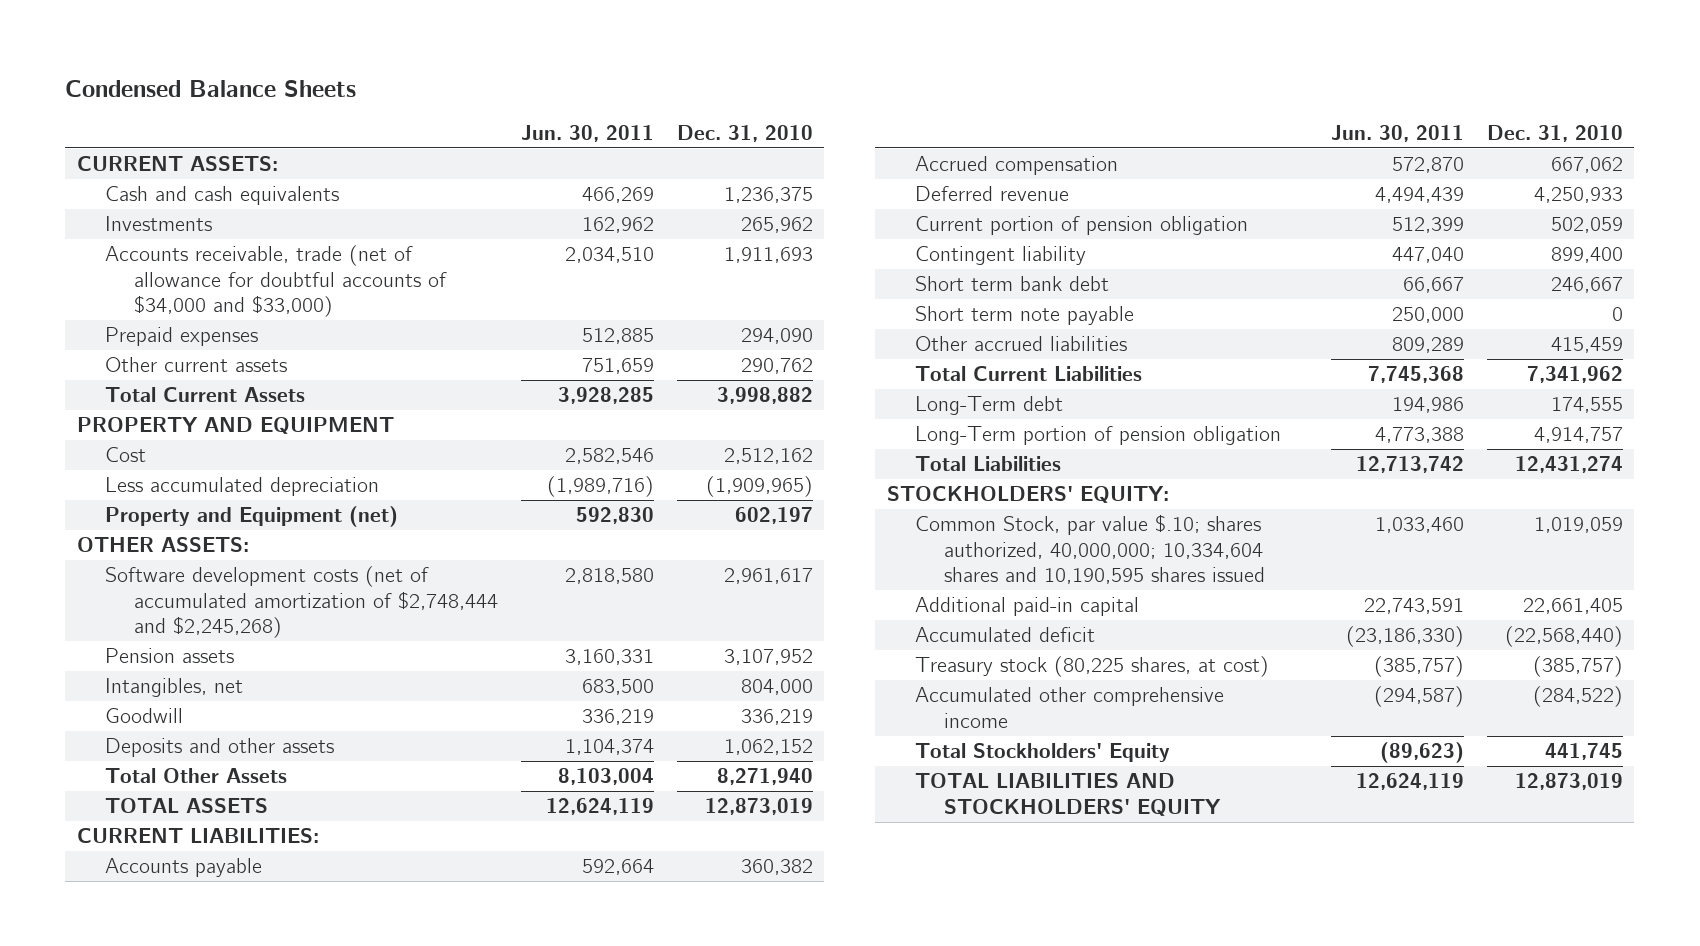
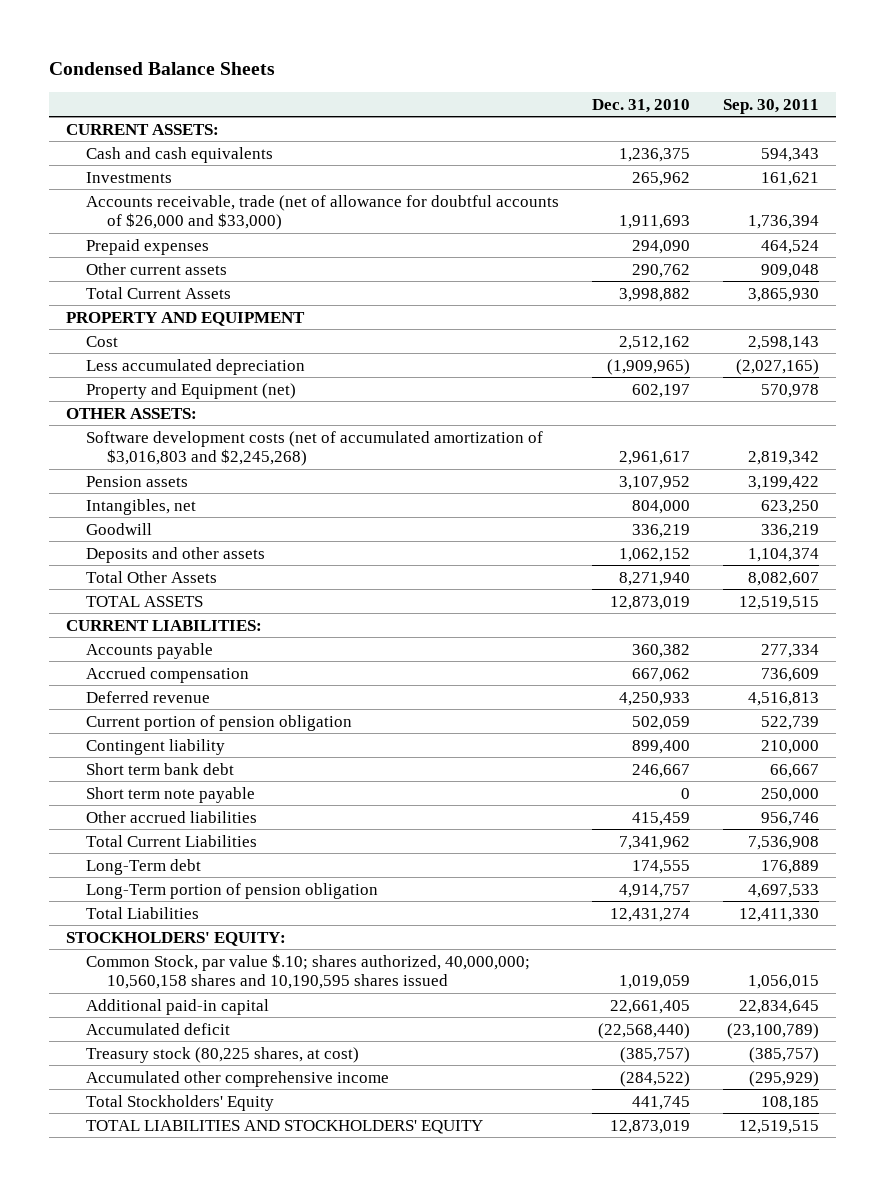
- | Jun. 30, 2011 | Dec. 31, 2010
+ | Dec. 31, 2010 | Sep. 30, 2011
- Accounts receivable, trade (net of allowance for doubtful accounts of $34,000 and $33,000) | 2,034,510 | 1,911,693
+ Accounts receivable, trade (net of allowance for doubtful accounts of $26,000 and $33,000) | 1,911,693 | 1,736,394
- Software development costs (net of accumulated amortization of $2,748,444 and $2,245,268) | 2,818,580 | 2,961,617
+ Software development costs (net of accumulated amortization of $3,016,803 and $2,245,268) | 2,961,617 | 2,819,342
- Common Stock, par value $.10; shares authorized, 40,000,000; 10,334,604 shares and 10,190,595 shares issued | 1,033,460 | 1,019,059
+ Common Stock, par value $.10; shares authorized, 40,000,000; 10,560,158 shares and 10,190,595 shares issued | 1,019,059 | 1,056,015

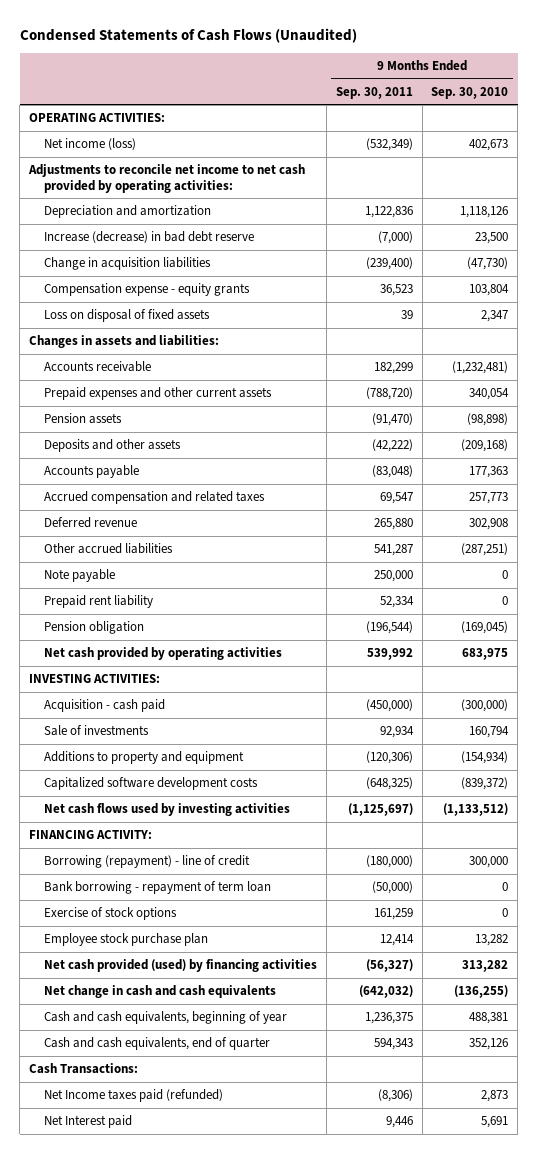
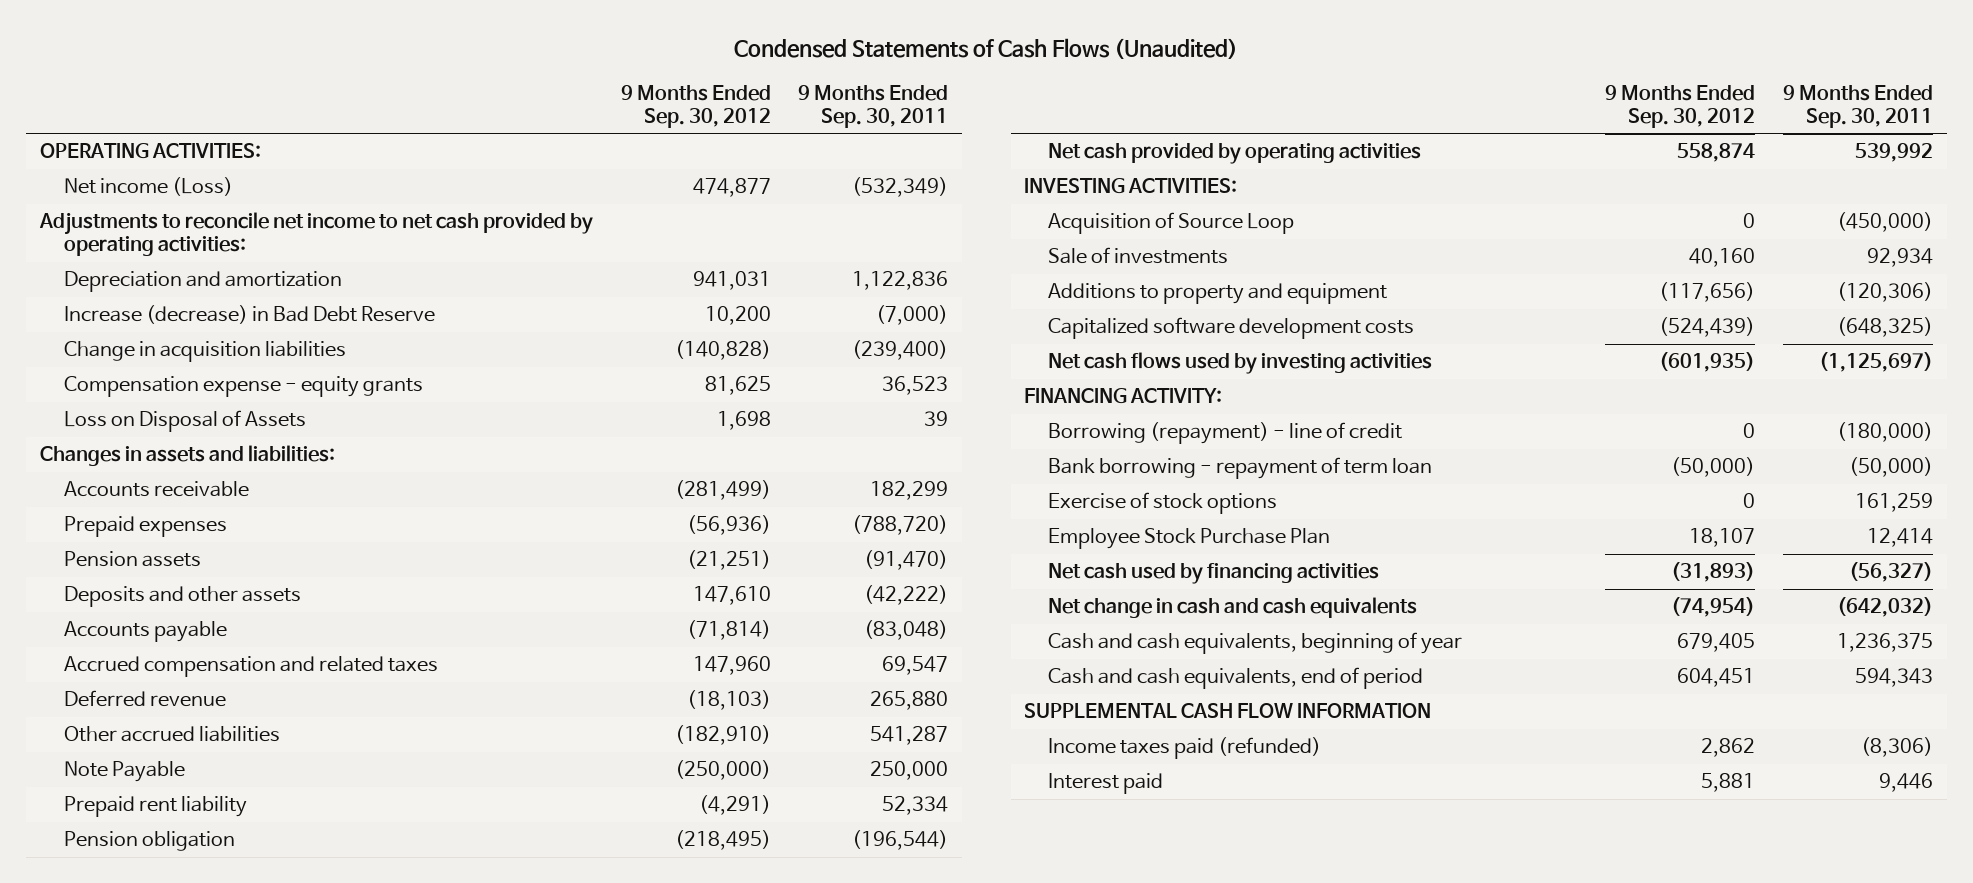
- | 9 Months Ended Sep. 30, 2011 | 9 Months Ended Sep. 30, 2010
+ | 9 Months Ended Sep. 30, 2012 | 9 Months Ended Sep. 30, 2011
- Net income (loss) | (532,349) | 402,673
+ Net income (Loss) | 474,877 | (532,349)
- Increase (decrease) in bad debt reserve | (7,000) | 23,500
+ Increase (decrease) in Bad Debt Reserve | 10,200 | (7,000)
- Loss on disposal of fixed assets | 39 | 2,347
+ Loss on Disposal of Assets | 1,698 | 39
- Prepaid expenses and other current assets | (788,720) | 340,054
+ Prepaid expenses | (56,936) | (788,720)
- Note payable | 250,000 | 0
+ Note Payable | (250,000) | 250,000
- Acquisition - cash paid | (450,000) | (300,000)
+ Acquisition of Source Loop | 0 | (450,000)
- Employee stock purchase plan | 12,414 | 13,282
- Net cash provided (used) by financing activities | (56,327) | 313,282
+ Employee Stock Purchase Plan | 18,107 | 12,414
+ Net cash used by financing activities | (31,893) | (56,327)
- Cash and cash equivalents, end of quarter | 594,343 | 352,126
- Cash Transactions:
- Net Income taxes paid (refunded) | (8,306) | 2,873
- Net Interest paid | 9,446 | 5,691
+ Cash and cash equivalents, end of period | 604,451 | 594,343
+ SUPPLEMENTAL CASH FLOW INFORMATION
+ Income taxes paid (refunded) | 2,862 | (8,306)
+ Interest paid | 5,881 | 9,446

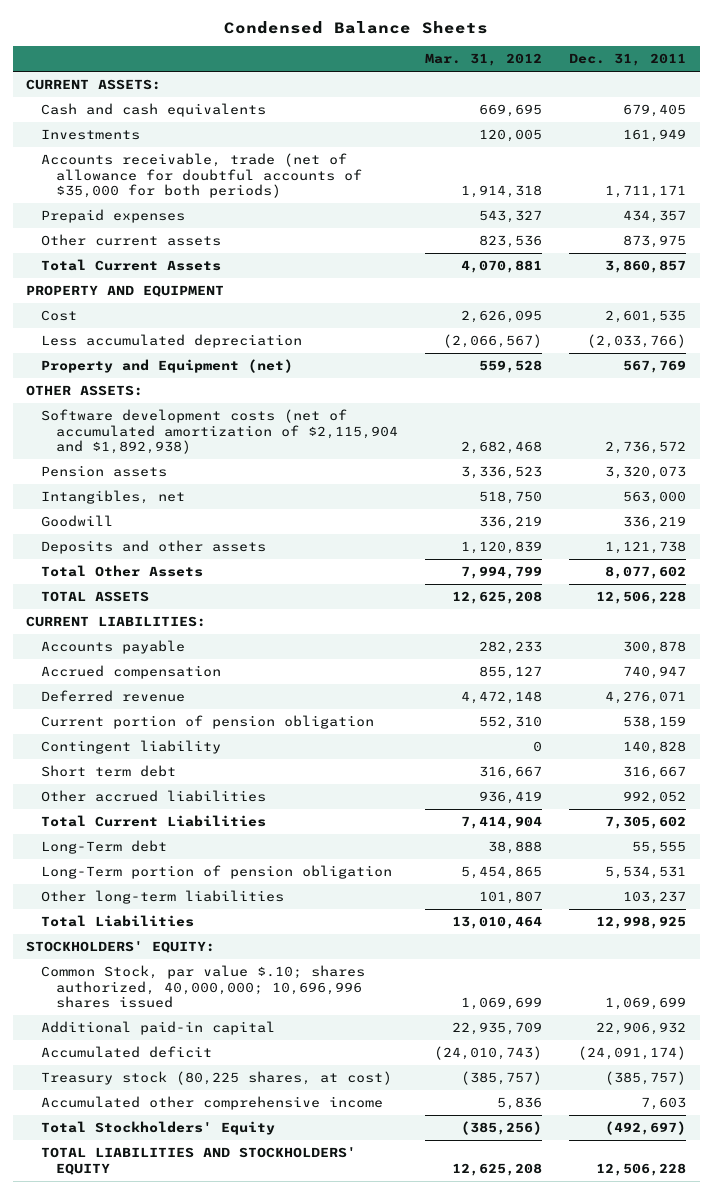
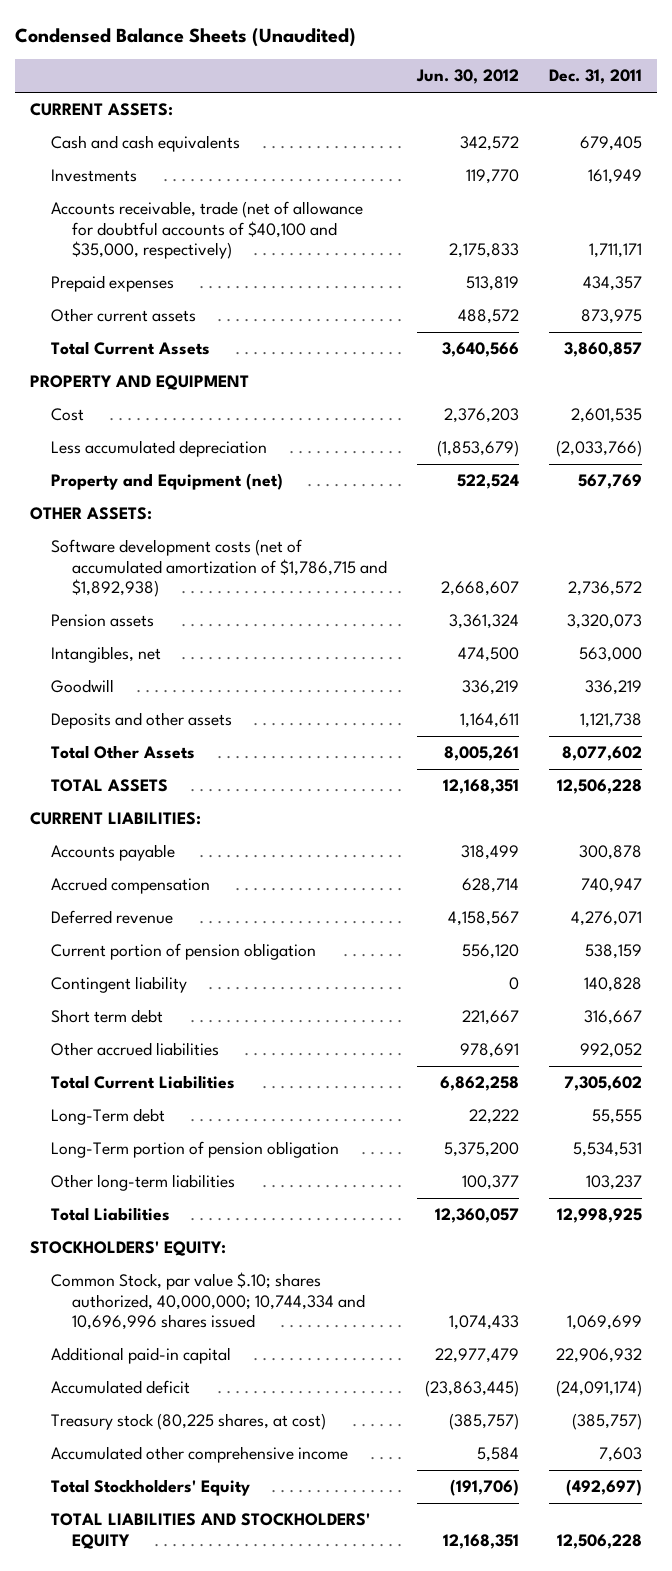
- Condensed Balance Sheets
+ Condensed Balance Sheets (Unaudited)
- | Mar. 31, 2012 | Dec. 31, 2011
+ | Jun. 30, 2012 | Dec. 31, 2011
- Accounts receivable, trade (net of allowance for doubtful accounts of $35,000 for both periods) | 1,914,318 | 1,711,171
+ Accounts receivable, trade (net of allowance for doubtful accounts of $40,100 and $35,000, respectively) | 2,175,833 | 1,711,171
- Software development costs (net of accumulated amortization of $2,115,904 and $1,892,938) | 2,682,468 | 2,736,572
+ Software development costs (net of accumulated amortization of $1,786,715 and $1,892,938) | 2,668,607 | 2,736,572
- Common Stock, par value $.10; shares authorized, 40,000,000; 10,696,996 shares issued | 1,069,699 | 1,069,699
+ Common Stock, par value $.10; shares authorized, 40,000,000; 10,744,334 and 10,696,996 shares issued | 1,074,433 | 1,069,699

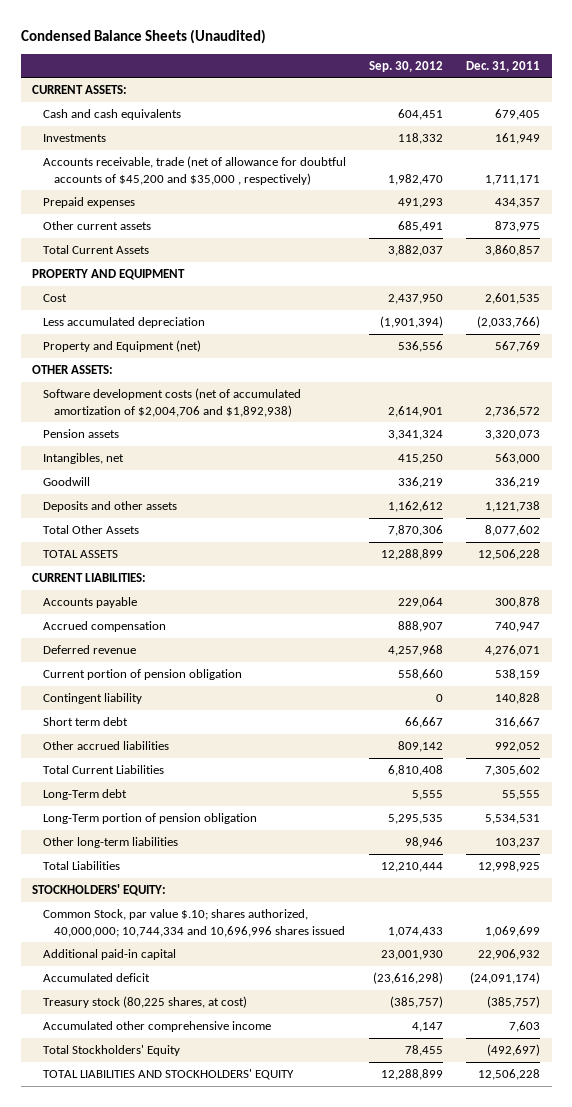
- | Jun. 30, 2012 | Dec. 31, 2011
+ | Sep. 30, 2012 | Dec. 31, 2011
- Accounts receivable, trade (net of allowance for doubtful accounts of $40,100 and $35,000, respectively) | 2,175,833 | 1,711,171
+ Accounts receivable, trade (net of allowance for doubtful accounts of $45,200 and $35,000 , respectively) | 1,982,470 | 1,711,171
- Software development costs (net of accumulated amortization of $1,786,715 and $1,892,938) | 2,668,607 | 2,736,572
+ Software development costs (net of accumulated amortization of $2,004,706 and $1,892,938) | 2,614,901 | 2,736,572

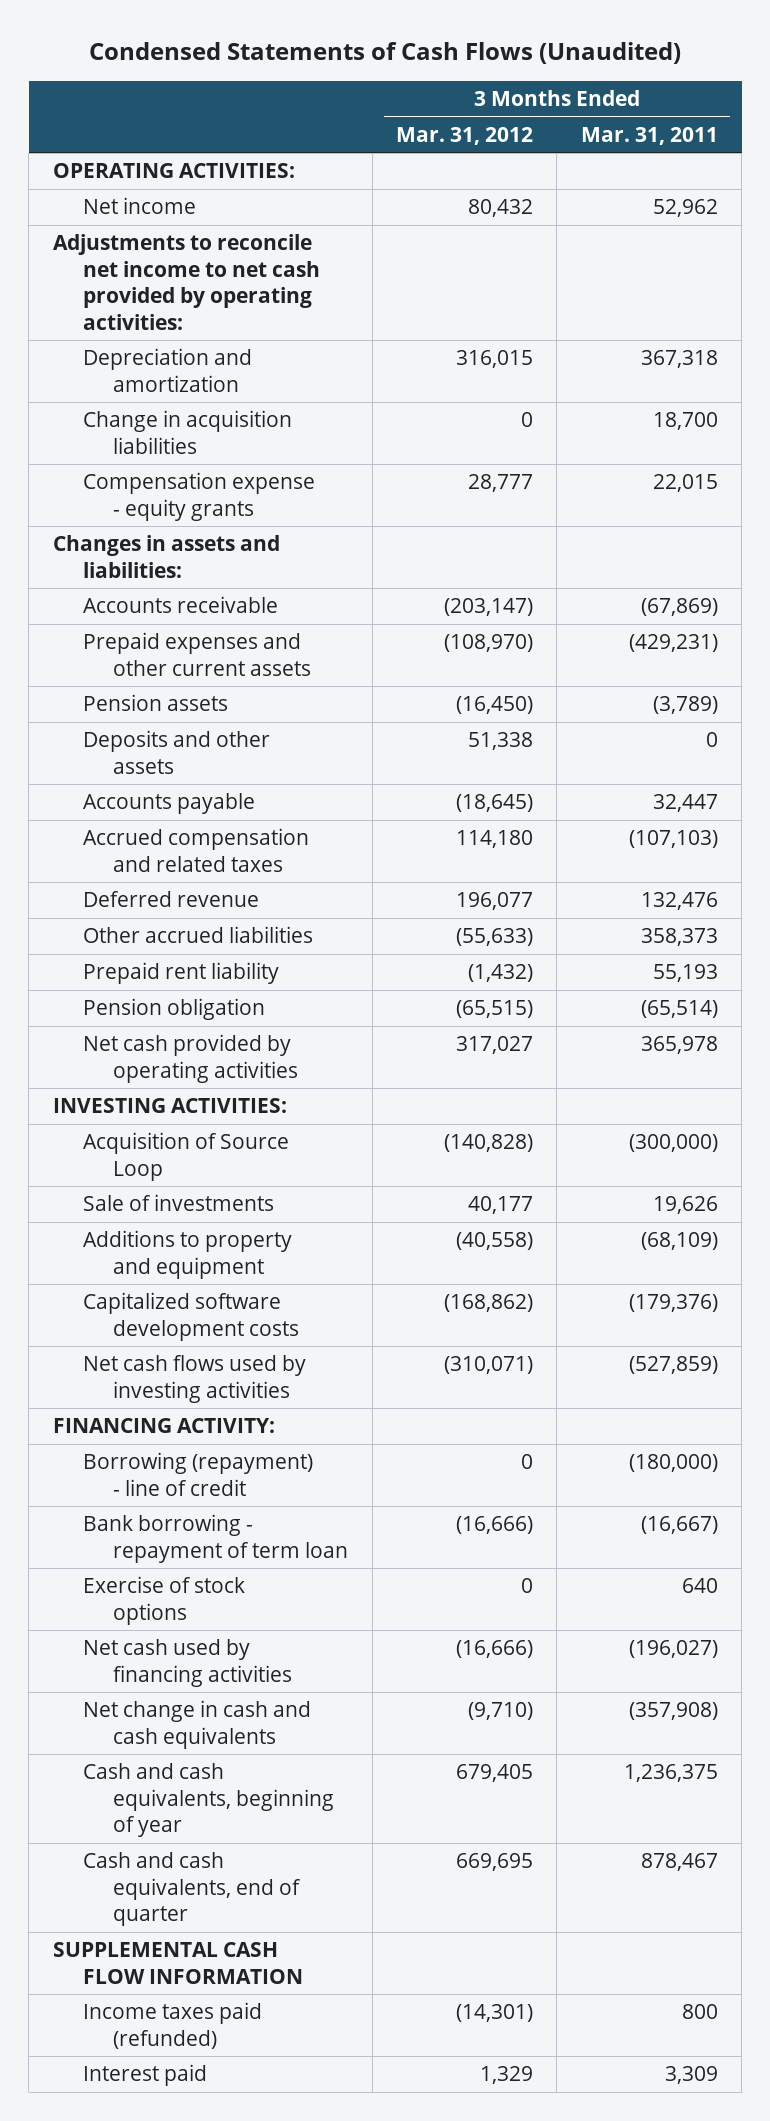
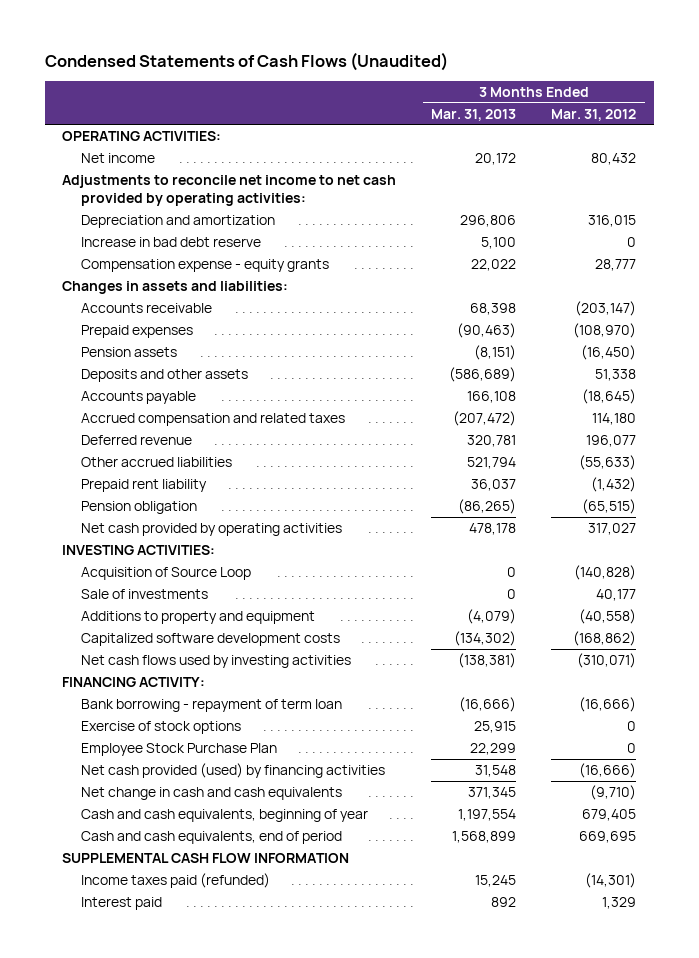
- | 3 Months Ended Mar. 31, 2012 | 3 Months Ended Mar. 31, 2011
+ | 3 Months Ended Mar. 31, 2013 | 3 Months Ended Mar. 31, 2012
- Change in acquisition liabilities | 0 | 18,700
+ Increase in bad debt reserve | 5,100 | 0
- Prepaid expenses and other current assets | (108,970) | (429,231)
+ Prepaid expenses | (90,463) | (108,970)
- Borrowing (repayment) - line of credit | 0 | (180,000)
- Net cash used by financing activities | (16,666) | (196,027)
+ Employee Stock Purchase Plan | 22,299 | 0
+ Net cash provided (used) by financing activities | 31,548 | (16,666)
- Cash and cash equivalents, end of quarter | 669,695 | 878,467
+ Cash and cash equivalents, end of period | 1,568,899 | 669,695

